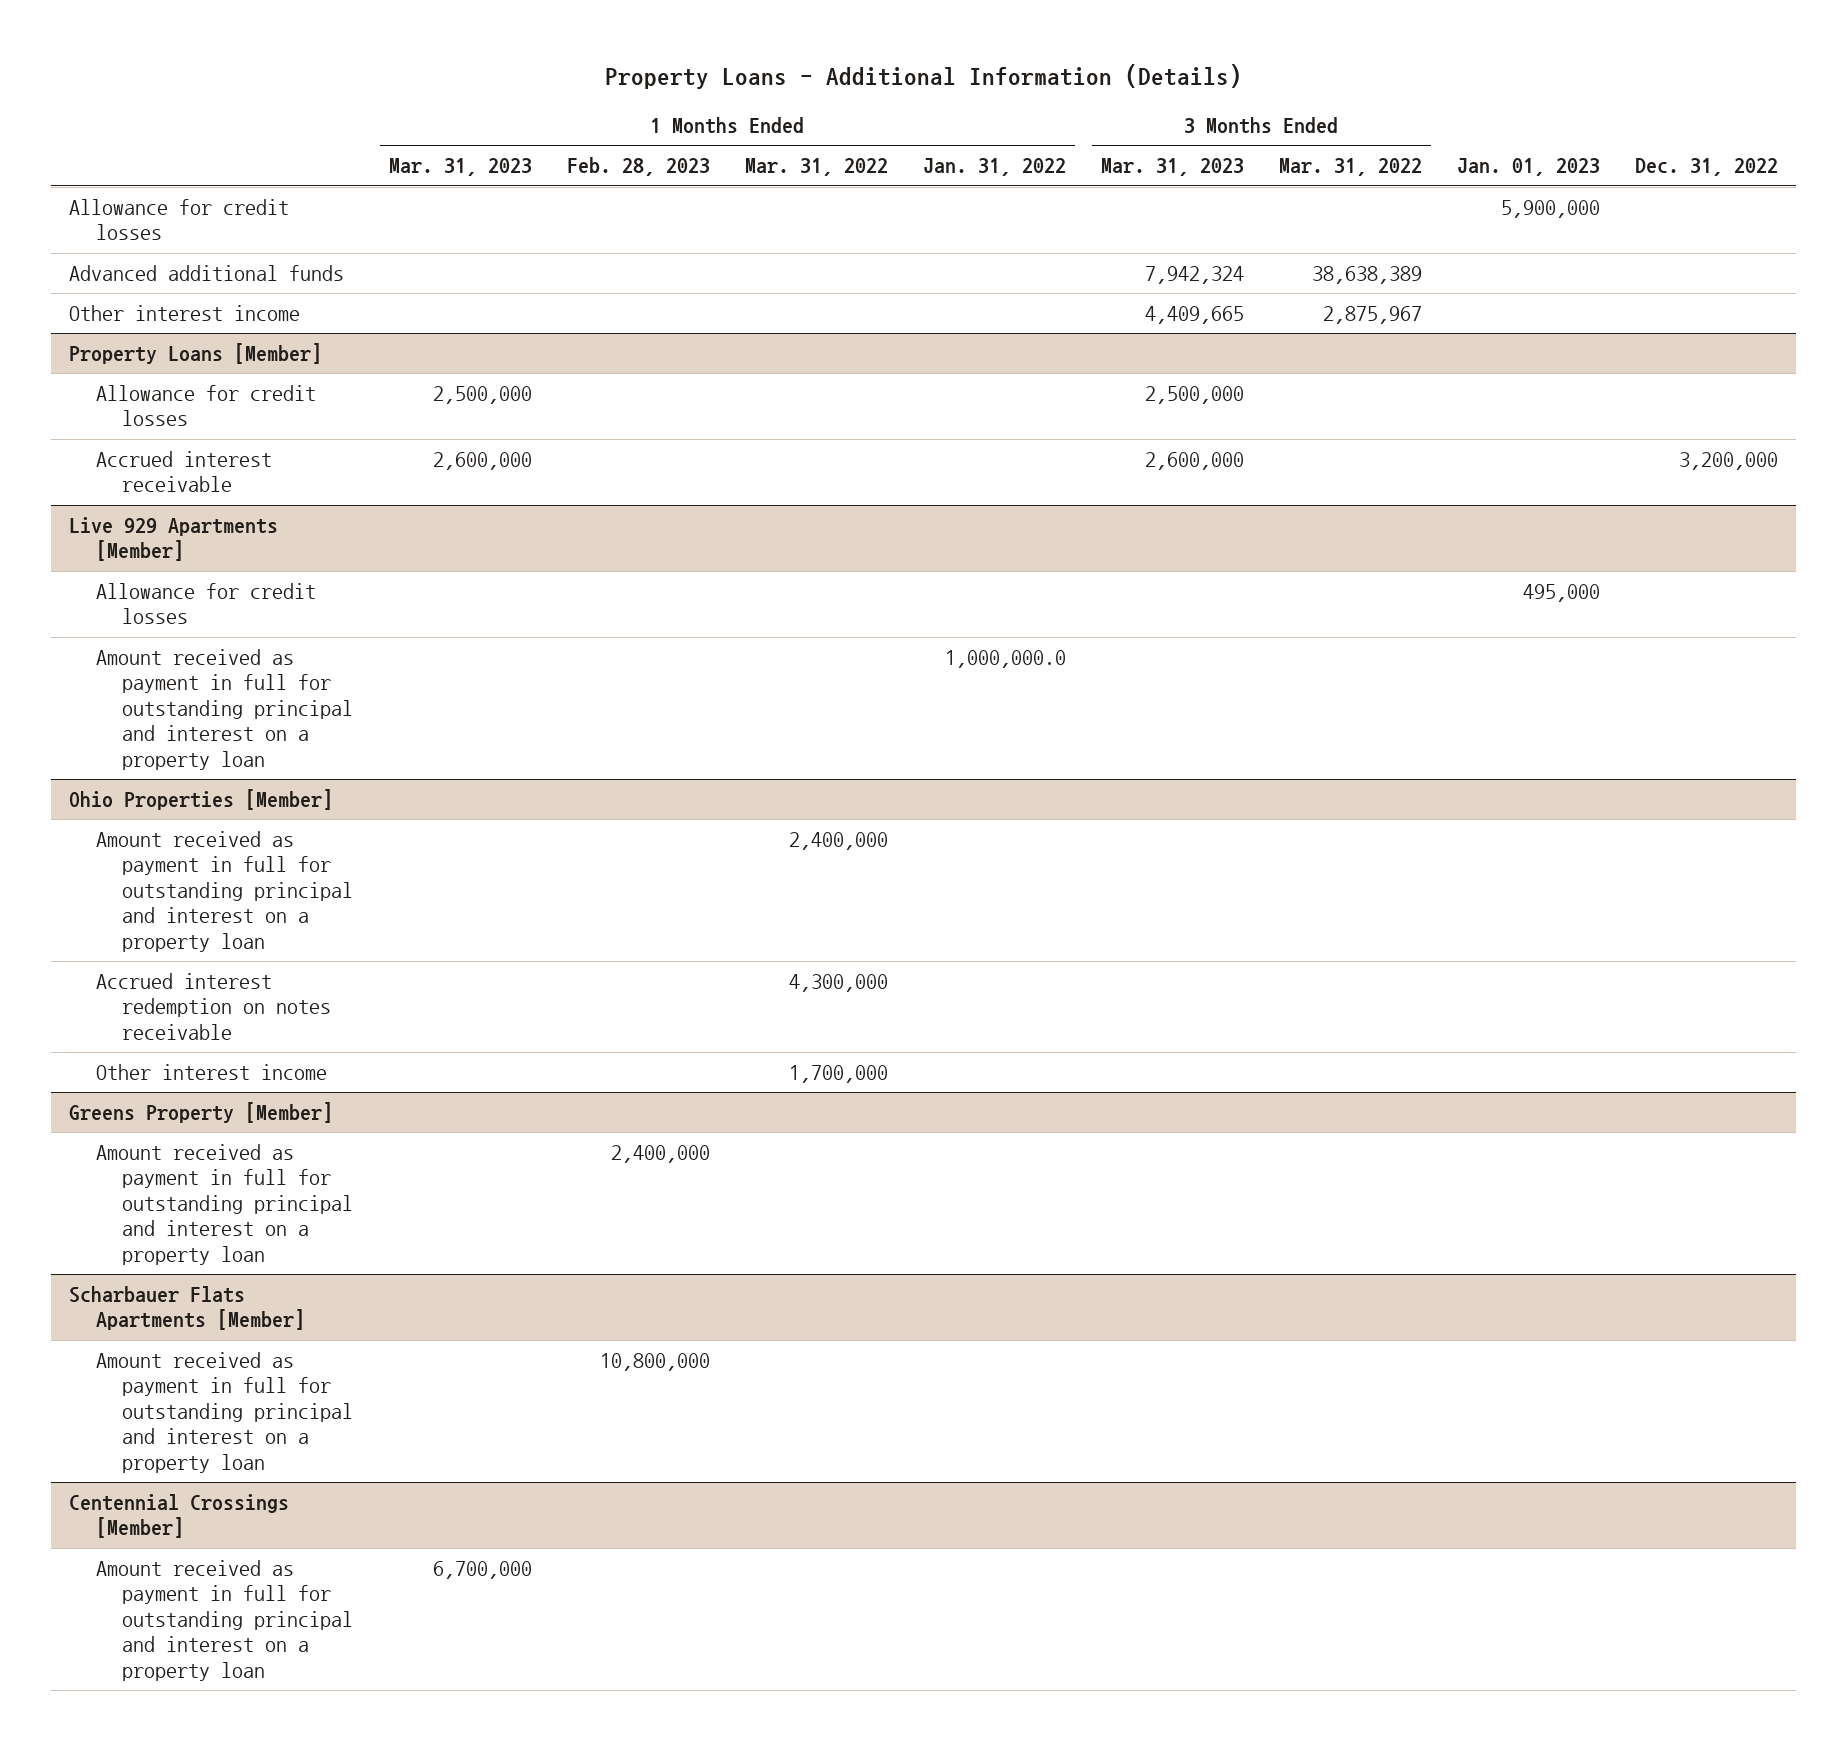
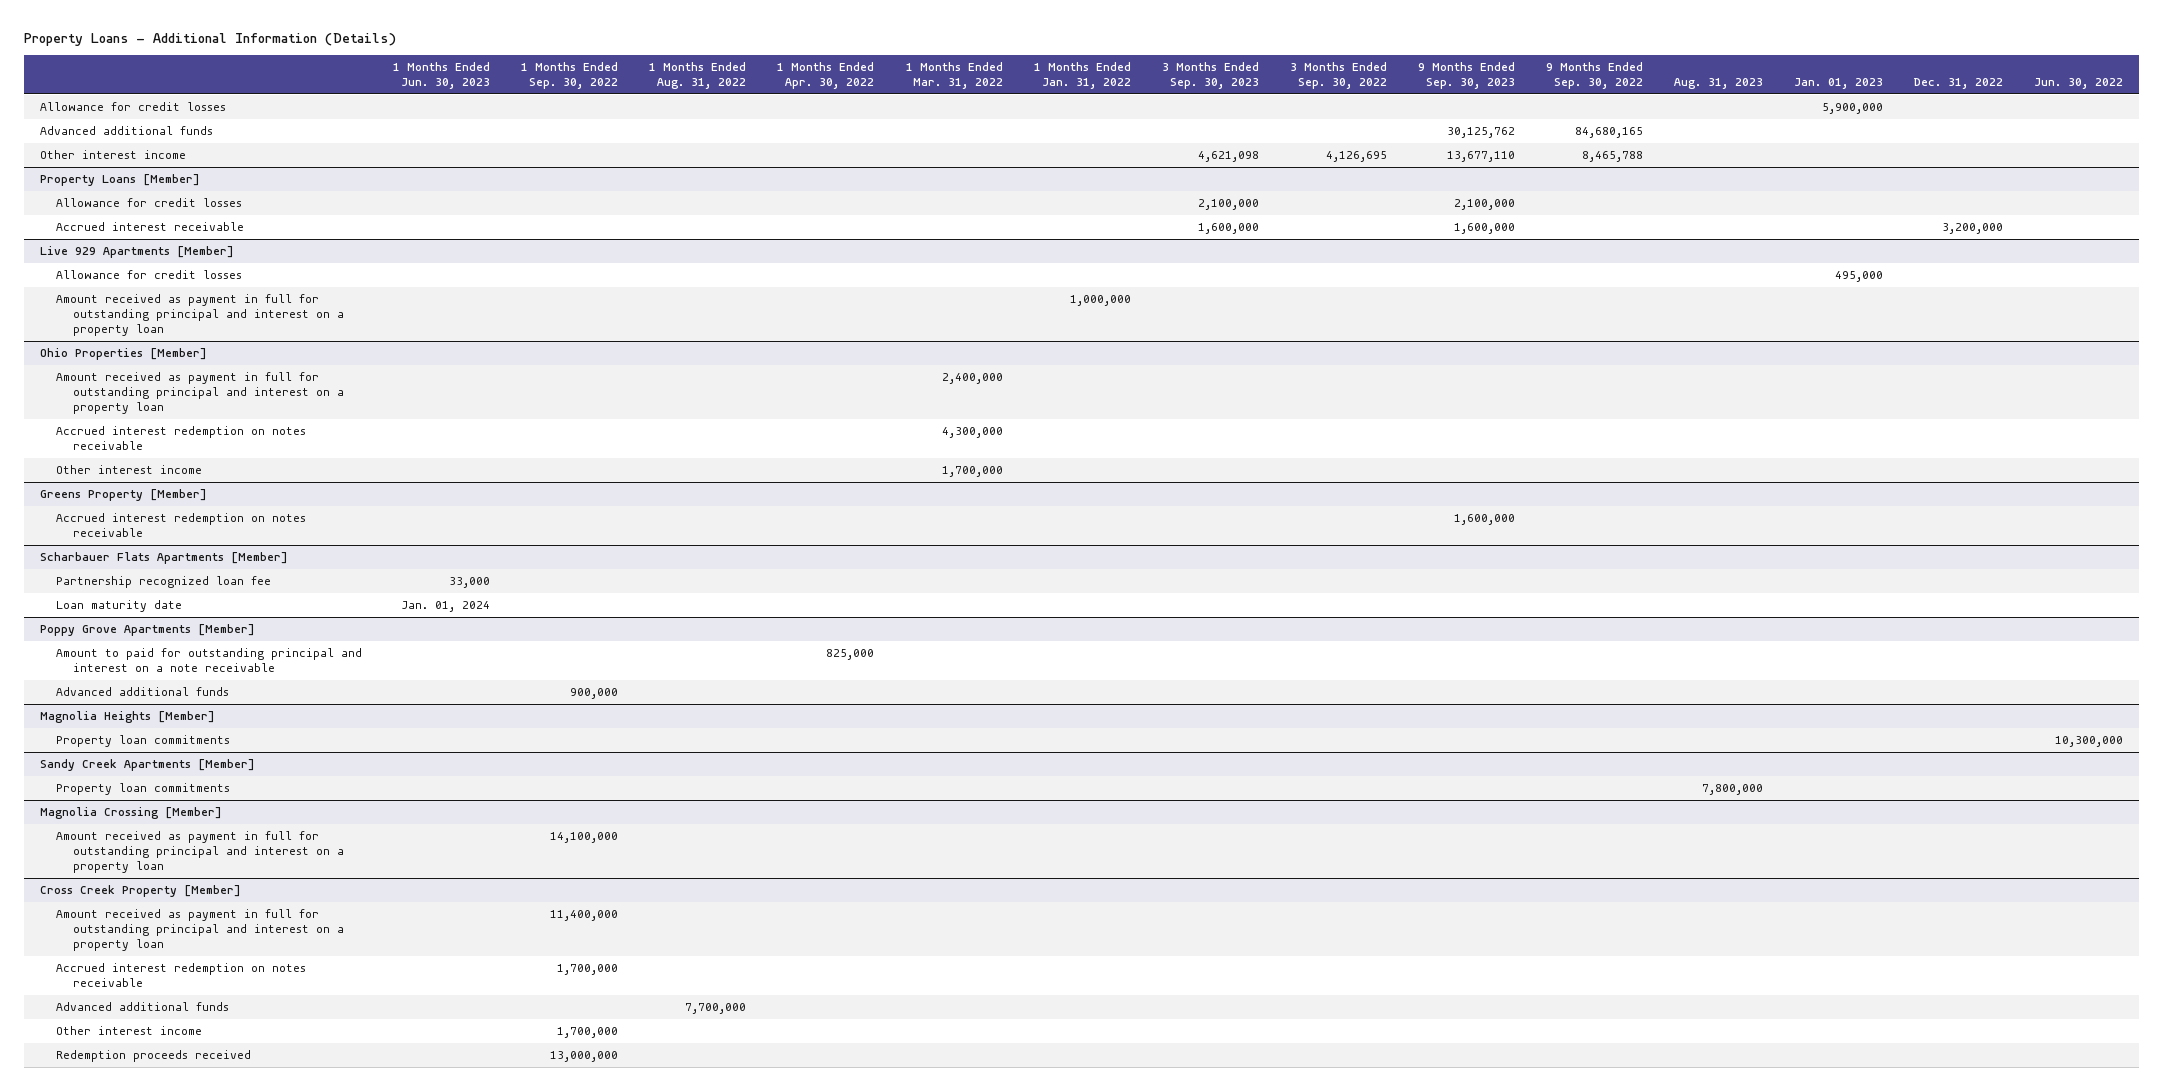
- | 1 Months Ended Mar. 31, 2023 | 1 Months Ended Feb. 28, 2023 | 1 Months Ended Mar. 31, 2022 | 1 Months Ended Jan. 31, 2022 | 3 Months Ended Mar. 31, 2023 | 3 Months Ended Mar. 31, 2022 | Jan. 01, 2023 | Dec. 31, 2022
+ | 1 Months Ended Jun. 30, 2023 | 1 Months Ended Sep. 30, 2022 | 1 Months Ended Aug. 31, 2022 | 1 Months Ended Apr. 30, 2022 | 1 Months Ended Mar. 31, 2022 | 1 Months Ended Jan. 31, 2022 | 3 Months Ended Sep. 30, 2023 | 3 Months Ended Sep. 30, 2022 | 9 Months Ended Sep. 30, 2023 | 9 Months Ended Sep. 30, 2022 | Aug. 31, 2023 | Jan. 01, 2023 | Dec. 31, 2022 | Jun. 30, 2022
@ Live 929 Apartments [Member]
- Amount received as payment in full for outstanding principal and interest on a property loan | | | | 1,000,000.0 | | | |
+ Amount received as payment in full for outstanding principal and interest on a property loan | | | | | | 1,000,000 | | | | | | | |
@ Greens Property [Member]
- Amount received as payment in full for outstanding principal and interest on a property loan | | 2,400,000 | | | | | |
+ Accrued interest redemption on notes receivable | | | | | | | | | 1,600,000 | | | | |
@ Scharbauer Flats Apartments [Member]
- Amount received as payment in full for outstanding principal and interest on a property loan | | 10,800,000 | | | | | |
- Centennial Crossings [Member]
- Amount received as payment in full for outstanding principal and interest on a property loan | 6,700,000 | | | | | | |
@ Scharbauer Flats Apartments [Member]
+ Partnership recognized loan fee | 33,000 | | | | | | | | | | | | |
+ Loan maturity date | Jan. 01, 2024 | | | | | | | | | | | | |
+ Poppy Grove Apartments [Member]
+ Amount to paid for outstanding principal and interest on a note receivable | | | | 825,000 | | | | | | | | | |
+ Advanced additional funds | | 900,000 | | | | | | | | | | | |
+ Magnolia Heights [Member]
+ Property loan commitments | | | | | | | | | | | | | | 10,300,000
+ Sandy Creek Apartments [Member]
+ Property loan commitments | | | | | | | | | | | 7,800,000 | | |
+ Magnolia Crossing [Member]
+ Amount received as payment in full for outstanding principal and interest on a property loan | | 14,100,000 | | | | | | | | | | | |
+ Cross Creek Property [Member]
+ Amount received as payment in full for outstanding principal and interest on a property loan | | 11,400,000 | | | | | | | | | | | |
+ Accrued interest redemption on notes receivable | | 1,700,000 | | | | | | | | | | | |
+ Advanced additional funds | | | 7,700,000 | | | | | | | | | | |
+ Other interest income | | 1,700,000 | | | | | | | | | | | |
+ Redemption proceeds received | | 13,000,000 | | | | | | | | | | | |

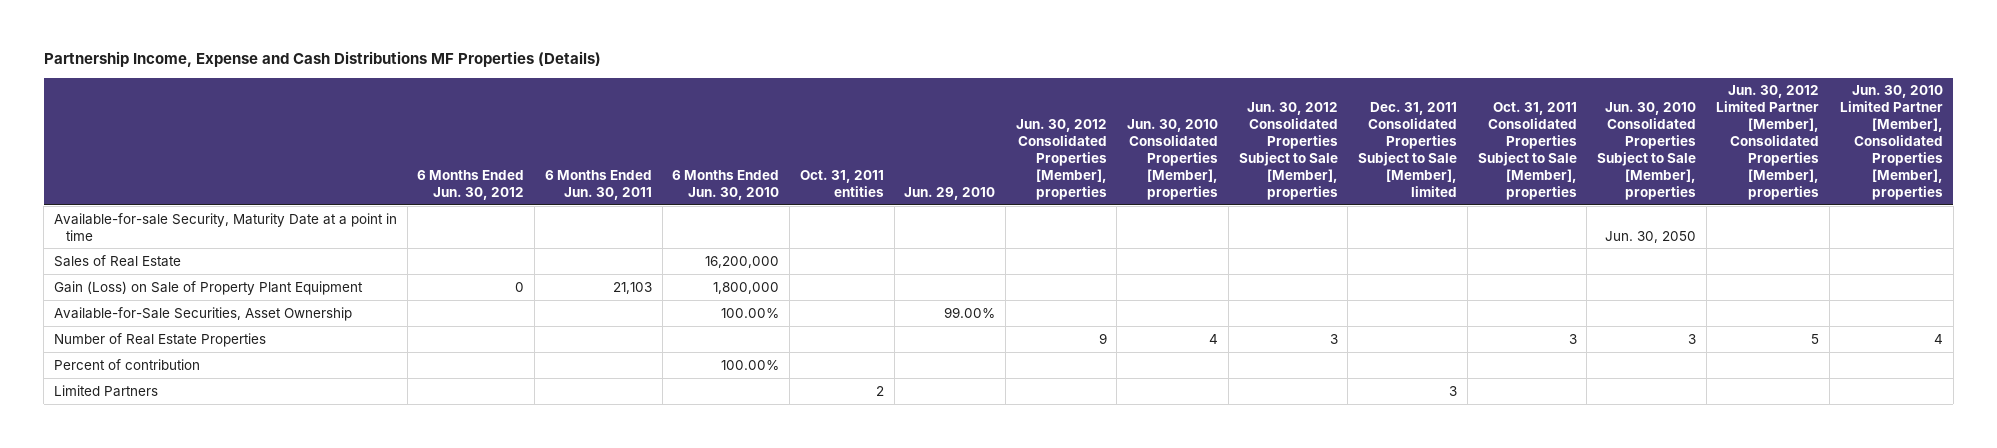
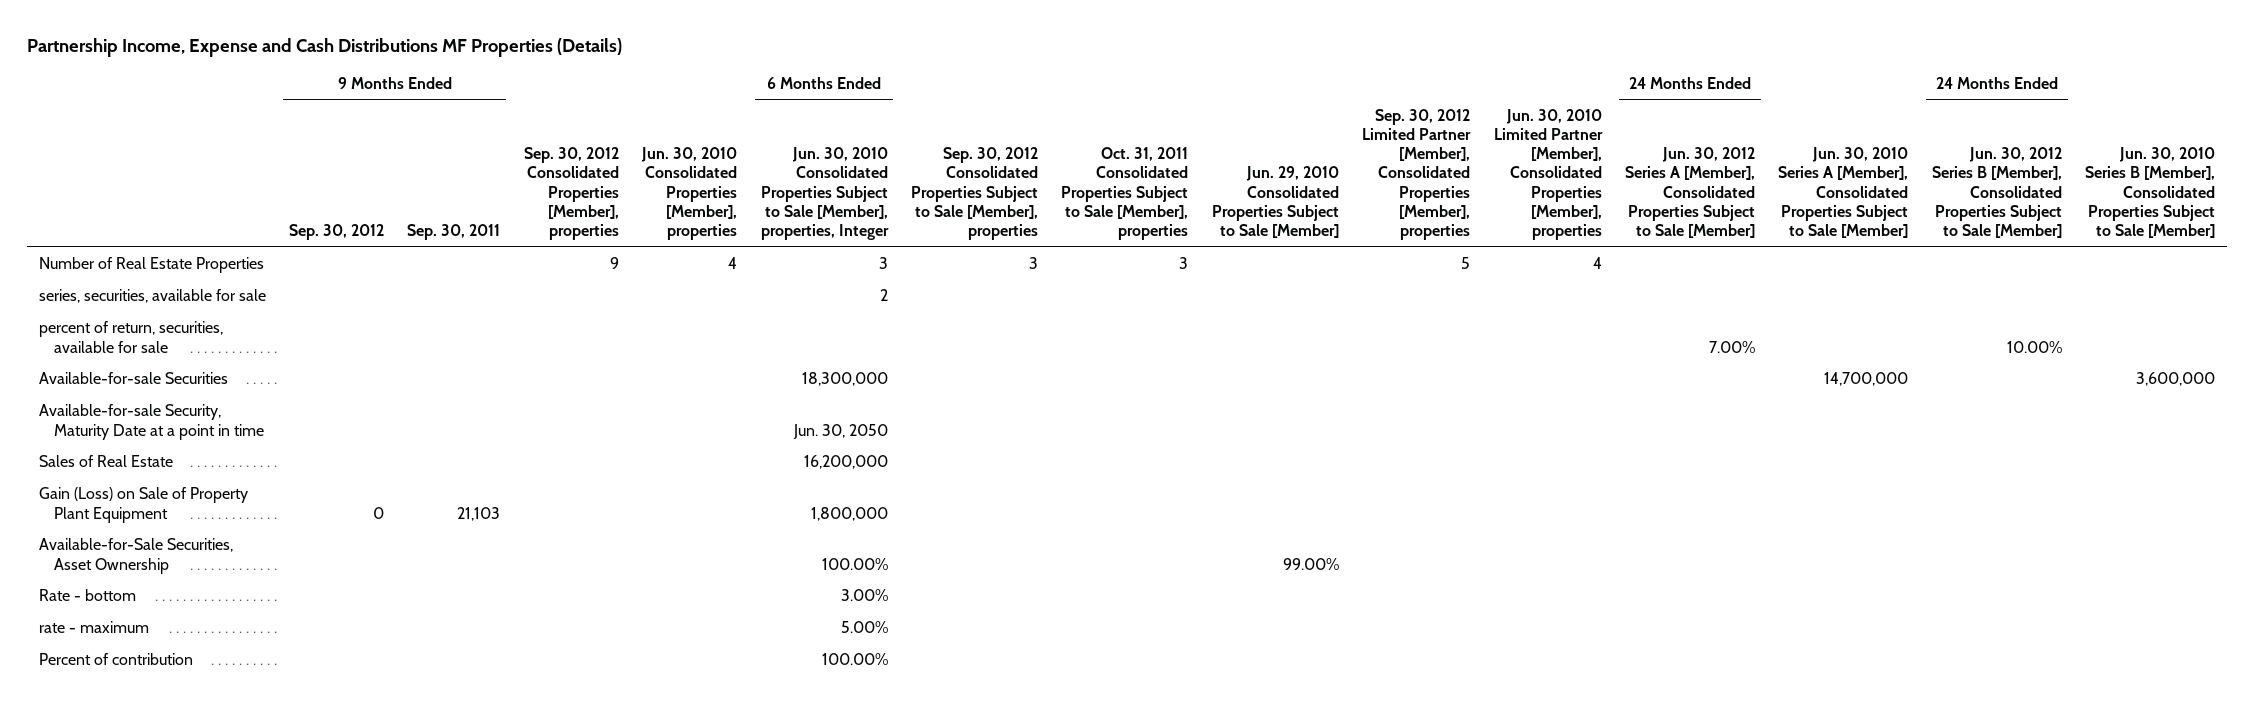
- | 6 Months Ended Jun. 30, 2012 | 6 Months Ended Jun. 30, 2011 | 6 Months Ended Jun. 30, 2010 | Oct. 31, 2011 entities | Jun. 29, 2010 | Jun. 30, 2012 Consolidated Properties [Member], properties | Jun. 30, 2010 Consolidated Properties [Member], properties | Jun. 30, 2012 Consolidated Properties Subject to Sale [Member], properties | Dec. 31, 2011 Consolidated Properties Subject to Sale [Member], limited | Oct. 31, 2011 Consolidated Properties Subject to Sale [Member], properties | Jun. 30, 2010 Consolidated Properties Subject to Sale [Member], properties | Jun. 30, 2012 Limited Partner [Member], Consolidated Properties [Member], properties | Jun. 30, 2010 Limited Partner [Member], Consolidated Properties [Member], properties
+ | 9 Months Ended Sep. 30, 2012 | 9 Months Ended Sep. 30, 2011 | Sep. 30, 2012 Consolidated Properties [Member], properties | Jun. 30, 2010 Consolidated Properties [Member], properties | 6 Months Ended Jun. 30, 2010 Consolidated Properties Subject to Sale [Member], properties, Integer | Sep. 30, 2012 Consolidated Properties Subject to Sale [Member], properties | Oct. 31, 2011 Consolidated Properties Subject to Sale [Member], properties | Jun. 29, 2010 Consolidated Properties Subject to Sale [Member] | Sep. 30, 2012 Limited Partner [Member], Consolidated Properties [Member], properties | Jun. 30, 2010 Limited Partner [Member], Consolidated Properties [Member], properties | 24 Months Ended Jun. 30, 2012 Series A [Member], Consolidated Properties Subject to Sale [Member] | Jun. 30, 2010 Series A [Member], Consolidated Properties Subject to Sale [Member] | 24 Months Ended Jun. 30, 2012 Series B [Member], Consolidated Properties Subject to Sale [Member] | Jun. 30, 2010 Series B [Member], Consolidated Properties Subject to Sale [Member]
moved up: Number of Real Estate Properties | | | 9 | 4 | 3 | 3 | 3 | | 5 | 4 | | | |
+ series, securities, available for sale | | | | | 2 | | | | | | | | |
+ percent of return, securities, available for sale | | | | | | | | | | | 7.00% | | 10.00% |
+ Available-for-sale Securities | | | | | 18,300,000 | | | | | | | 14,700,000 | | 3,600,000
+ Rate - bottom | | | | | 3.00% | | | | | | | | |
+ rate - maximum | | | | | 5.00% | | | | | | | | |
- Limited Partners | | | | 2 | | | | | 3 | | | |

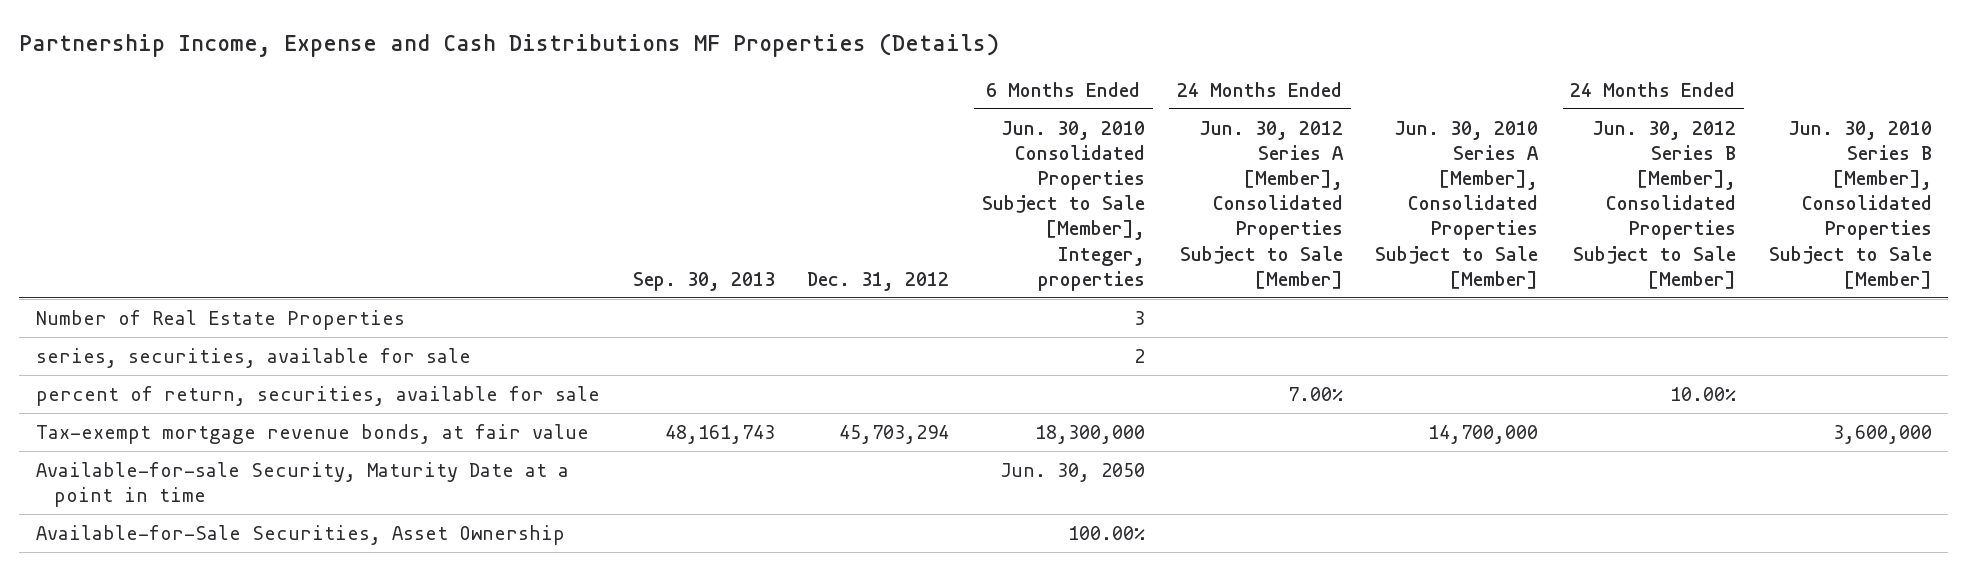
- | 9 Months Ended Sep. 30, 2012 | 9 Months Ended Sep. 30, 2011 | Sep. 30, 2012 Consolidated Properties [Member], properties | Jun. 30, 2010 Consolidated Properties [Member], properties | 6 Months Ended Jun. 30, 2010 Consolidated Properties Subject to Sale [Member], properties, Integer | Sep. 30, 2012 Consolidated Properties Subject to Sale [Member], properties | Oct. 31, 2011 Consolidated Properties Subject to Sale [Member], properties | Jun. 29, 2010 Consolidated Properties Subject to Sale [Member] | Sep. 30, 2012 Limited Partner [Member], Consolidated Properties [Member], properties | Jun. 30, 2010 Limited Partner [Member], Consolidated Properties [Member], properties | 24 Months Ended Jun. 30, 2012 Series A [Member], Consolidated Properties Subject to Sale [Member] | Jun. 30, 2010 Series A [Member], Consolidated Properties Subject to Sale [Member] | 24 Months Ended Jun. 30, 2012 Series B [Member], Consolidated Properties Subject to Sale [Member] | Jun. 30, 2010 Series B [Member], Consolidated Properties Subject to Sale [Member]
+ | Sep. 30, 2013 | Dec. 31, 2012 | 6 Months Ended Jun. 30, 2010 Consolidated Properties Subject to Sale [Member], Integer, properties | 24 Months Ended Jun. 30, 2012 Series A [Member], Consolidated Properties Subject to Sale [Member] | Jun. 30, 2010 Series A [Member], Consolidated Properties Subject to Sale [Member] | 24 Months Ended Jun. 30, 2012 Series B [Member], Consolidated Properties Subject to Sale [Member] | Jun. 30, 2010 Series B [Member], Consolidated Properties Subject to Sale [Member]
- Available-for-sale Securities | | | | | 18,300,000 | | | | | | | 14,700,000 | | 3,600,000
+ Tax-exempt mortgage revenue bonds, at fair value | 48,161,743 | 45,703,294 | 18,300,000 | | 14,700,000 | | 3,600,000
- Sales of Real Estate | | | | | 16,200,000 | | | | | | | | |
- Gain (Loss) on Sale of Property Plant Equipment | 0 | 21,103 | | | 1,800,000 | | | | | | | | |
- Rate - bottom | | | | | 3.00% | | | | | | | | |
- rate - maximum | | | | | 5.00% | | | | | | | | |
- Percent of contribution | | | | | 100.00% | | | | | | | | |

